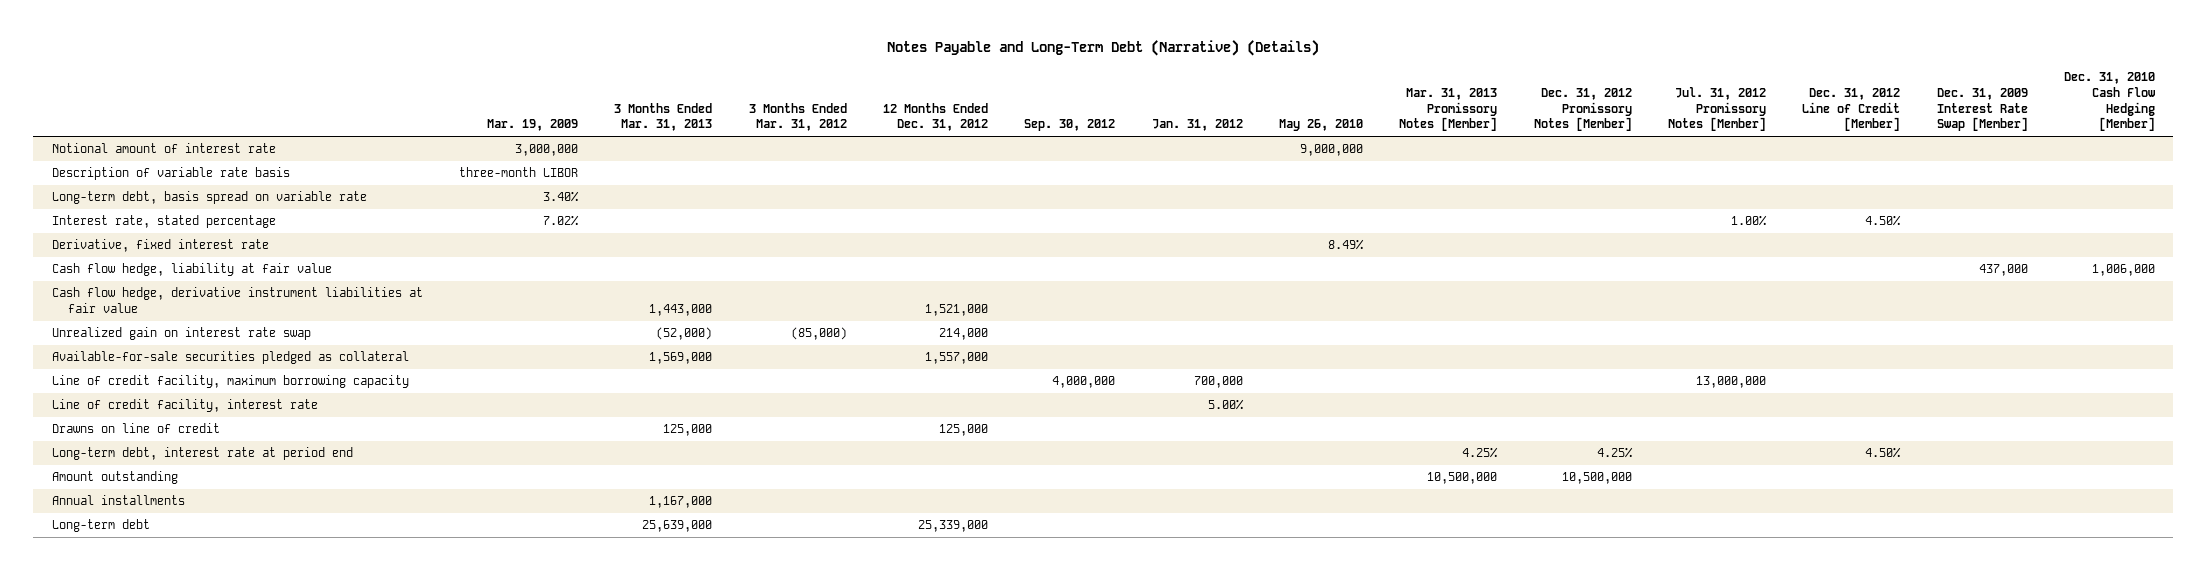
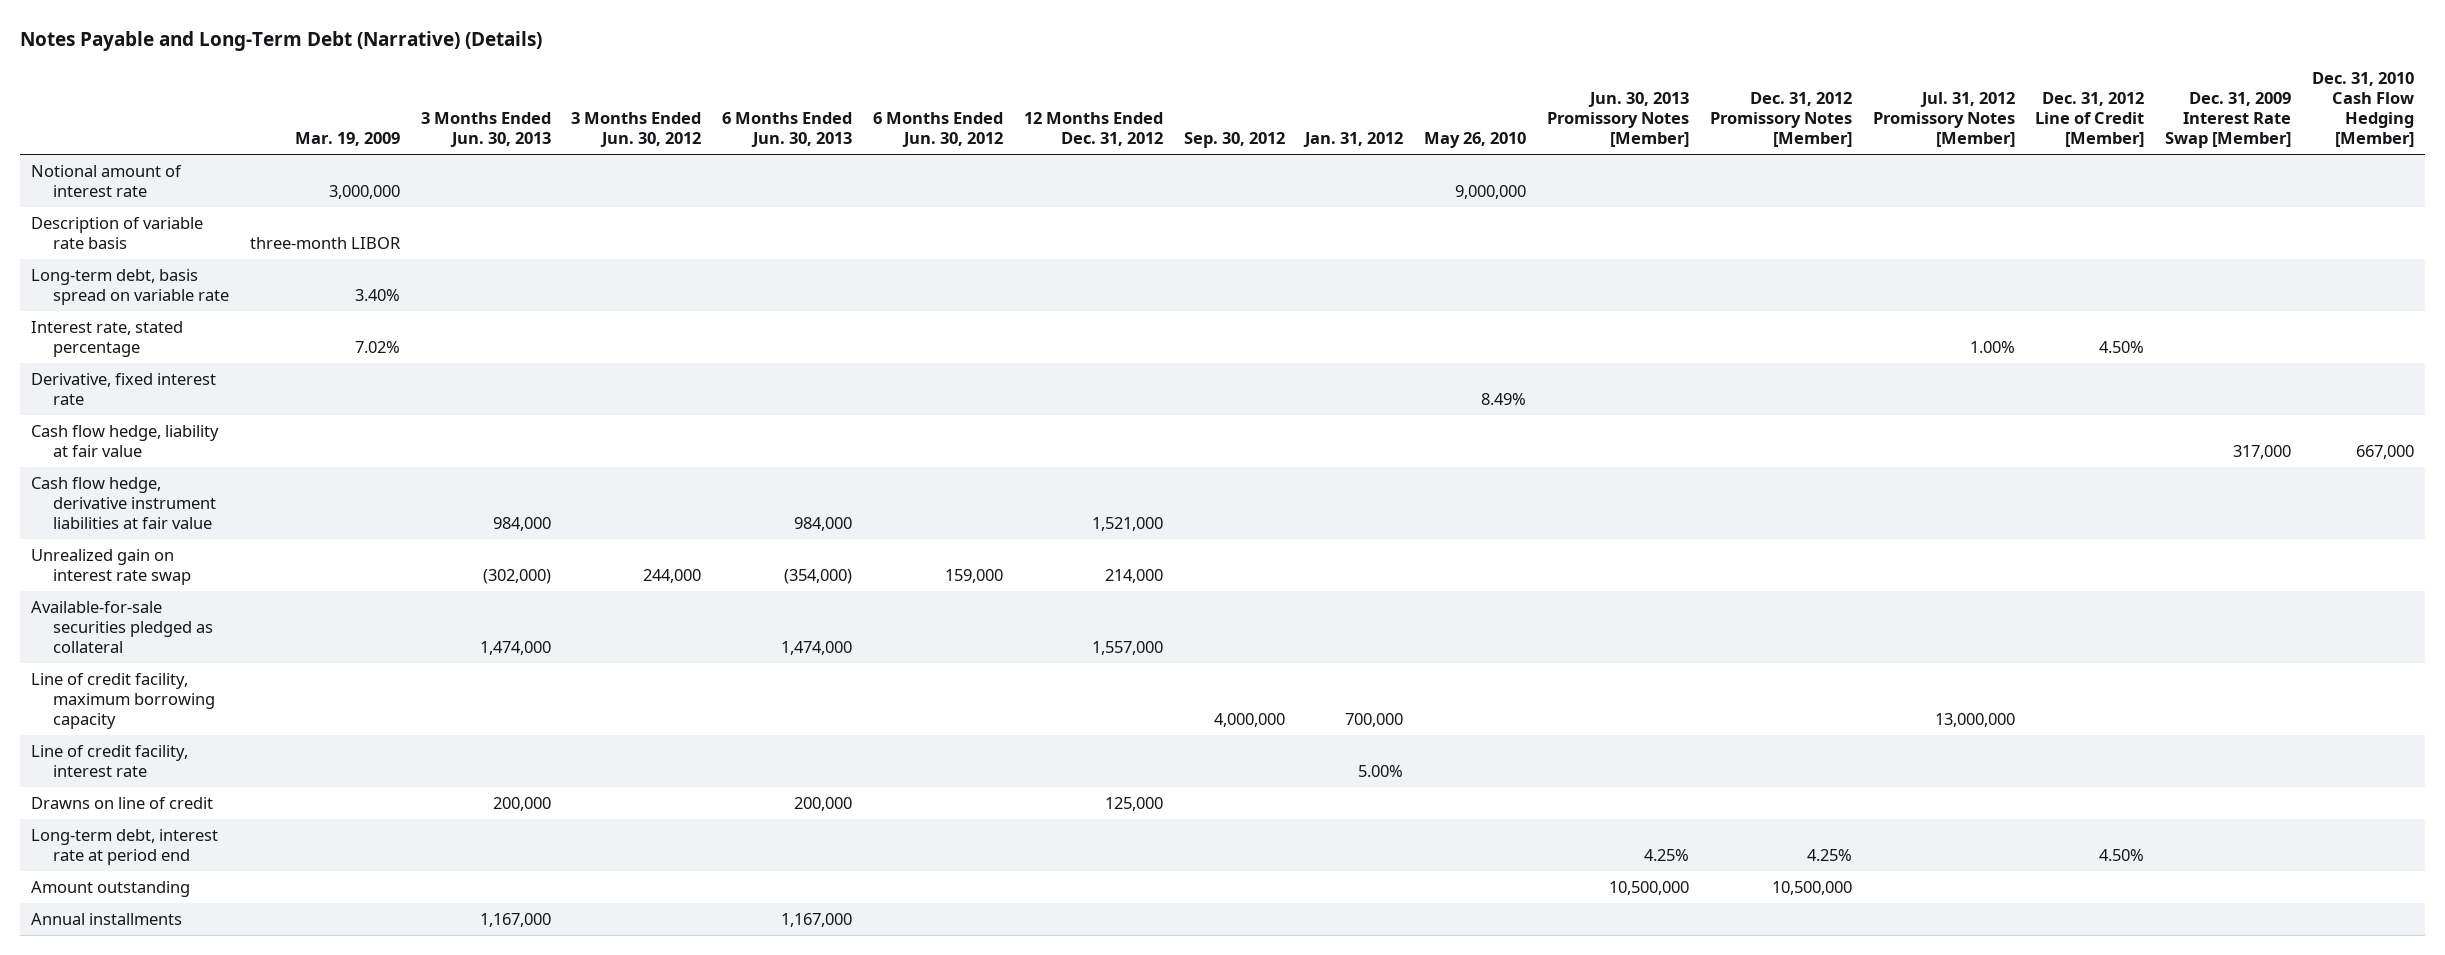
- | Mar. 19, 2009 | 3 Months Ended Mar. 31, 2013 | 3 Months Ended Mar. 31, 2012 | 12 Months Ended Dec. 31, 2012 | Sep. 30, 2012 | Jan. 31, 2012 | May 26, 2010 | Mar. 31, 2013 Promissory Notes [Member] | Dec. 31, 2012 Promissory Notes [Member] | Jul. 31, 2012 Promissory Notes [Member] | Dec. 31, 2012 Line of Credit [Member] | Dec. 31, 2009 Interest Rate Swap [Member] | Dec. 31, 2010 Cash Flow Hedging [Member]
+ | Mar. 19, 2009 | 3 Months Ended Jun. 30, 2013 | 3 Months Ended Jun. 30, 2012 | 6 Months Ended Jun. 30, 2013 | 6 Months Ended Jun. 30, 2012 | 12 Months Ended Dec. 31, 2012 | Sep. 30, 2012 | Jan. 31, 2012 | May 26, 2010 | Jun. 30, 2013 Promissory Notes [Member] | Dec. 31, 2012 Promissory Notes [Member] | Jul. 31, 2012 Promissory Notes [Member] | Dec. 31, 2012 Line of Credit [Member] | Dec. 31, 2009 Interest Rate Swap [Member] | Dec. 31, 2010 Cash Flow Hedging [Member]
- Cash flow hedge, liability at fair value | | | | | | | | | | | | 437,000 | 1,006,000
+ Cash flow hedge, liability at fair value | | | | | | | | | | | | | | 317,000 | 667,000
- Long-term debt | | 25,639,000 | | 25,339,000 | | | | | | | | |

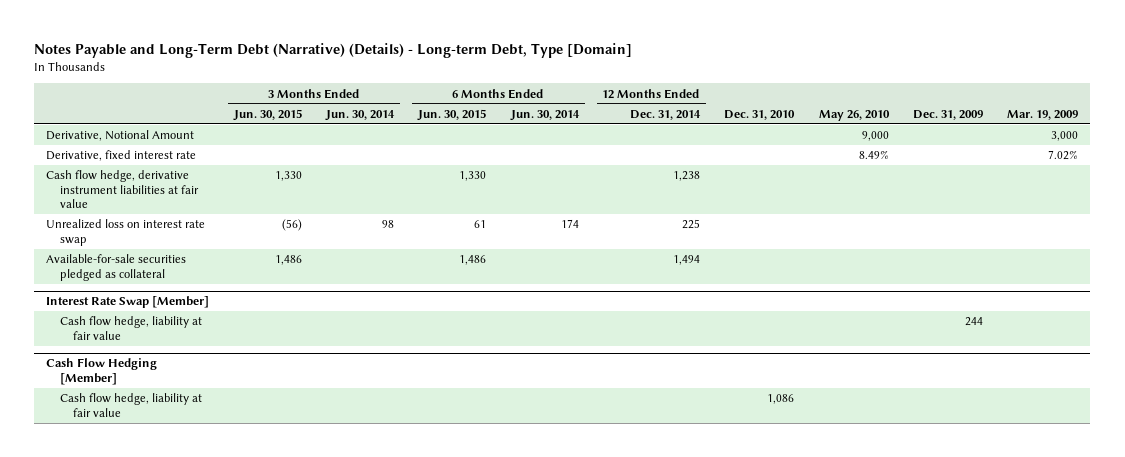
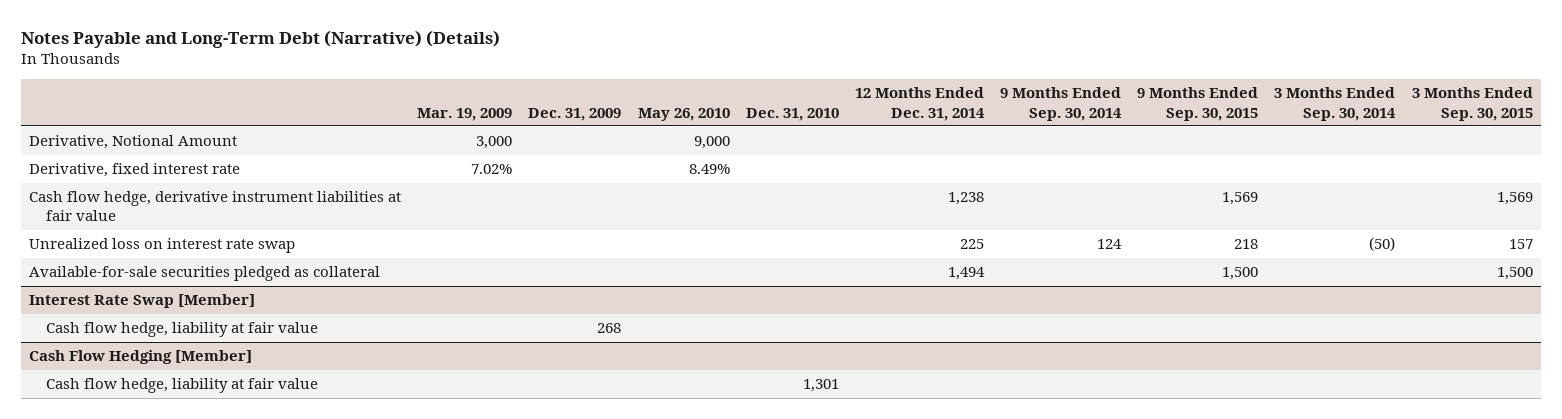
- Notes Payable and Long-Term Debt (Narrative) (Details) - Long-term Debt, Type [Domain]
+ Notes Payable and Long-Term Debt (Narrative) (Details)
- | 3 Months Ended Jun. 30, 2015 | 3 Months Ended Jun. 30, 2014 | 6 Months Ended Jun. 30, 2015 | 6 Months Ended Jun. 30, 2014 | 12 Months Ended Dec. 31, 2014 | Dec. 31, 2010 | May 26, 2010 | Dec. 31, 2009 | Mar. 19, 2009
+ | Mar. 19, 2009 | Dec. 31, 2009 | May 26, 2010 | Dec. 31, 2010 | 12 Months Ended Dec. 31, 2014 | 9 Months Ended Sep. 30, 2014 | 9 Months Ended Sep. 30, 2015 | 3 Months Ended Sep. 30, 2014 | 3 Months Ended Sep. 30, 2015
@ Interest Rate Swap [Member]
- Cash flow hedge, liability at fair value | | | | | | | | 244 |
+ Cash flow hedge, liability at fair value | | 268 | | | | | | |
@ Cash Flow Hedging [Member]
- Cash flow hedge, liability at fair value | | | | | | 1,086 | | |
+ Cash flow hedge, liability at fair value | | | | 1,301 | | | | |

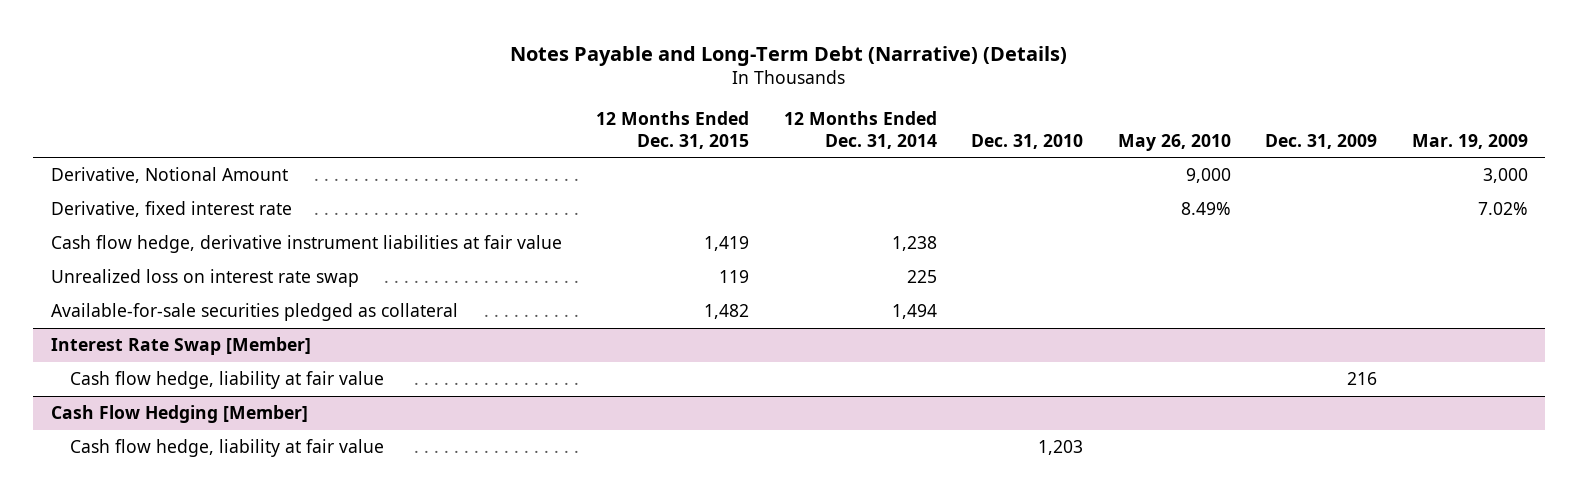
- | Mar. 19, 2009 | Dec. 31, 2009 | May 26, 2010 | Dec. 31, 2010 | 12 Months Ended Dec. 31, 2014 | 9 Months Ended Sep. 30, 2014 | 9 Months Ended Sep. 30, 2015 | 3 Months Ended Sep. 30, 2014 | 3 Months Ended Sep. 30, 2015
+ | 12 Months Ended Dec. 31, 2015 | 12 Months Ended Dec. 31, 2014 | Dec. 31, 2010 | May 26, 2010 | Dec. 31, 2009 | Mar. 19, 2009
@ Interest Rate Swap [Member]
- Cash flow hedge, liability at fair value | | 268 | | | | | | |
+ Cash flow hedge, liability at fair value | | | | | 216 |
@ Cash Flow Hedging [Member]
- Cash flow hedge, liability at fair value | | | | 1,301 | | | | |
+ Cash flow hedge, liability at fair value | | | 1,203 | | |

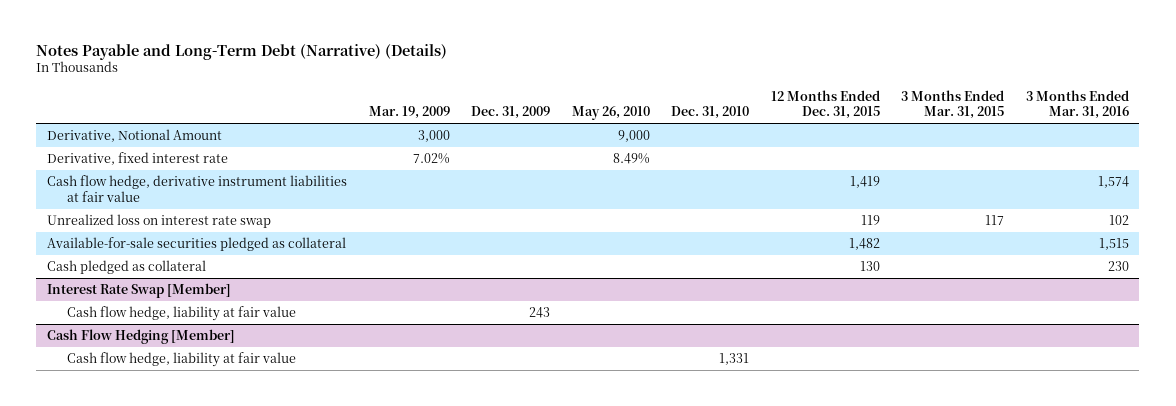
- | 12 Months Ended Dec. 31, 2015 | 12 Months Ended Dec. 31, 2014 | Dec. 31, 2010 | May 26, 2010 | Dec. 31, 2009 | Mar. 19, 2009
+ | Mar. 19, 2009 | Dec. 31, 2009 | May 26, 2010 | Dec. 31, 2010 | 12 Months Ended Dec. 31, 2015 | 3 Months Ended Mar. 31, 2015 | 3 Months Ended Mar. 31, 2016
+ Cash pledged as collateral | | | | | 130 | | 230
@ Interest Rate Swap [Member]
- Cash flow hedge, liability at fair value | | | | | 216 |
+ Cash flow hedge, liability at fair value | | 243 | | | | |
@ Cash Flow Hedging [Member]
- Cash flow hedge, liability at fair value | | | 1,203 | | |
+ Cash flow hedge, liability at fair value | | | | 1,331 | | |

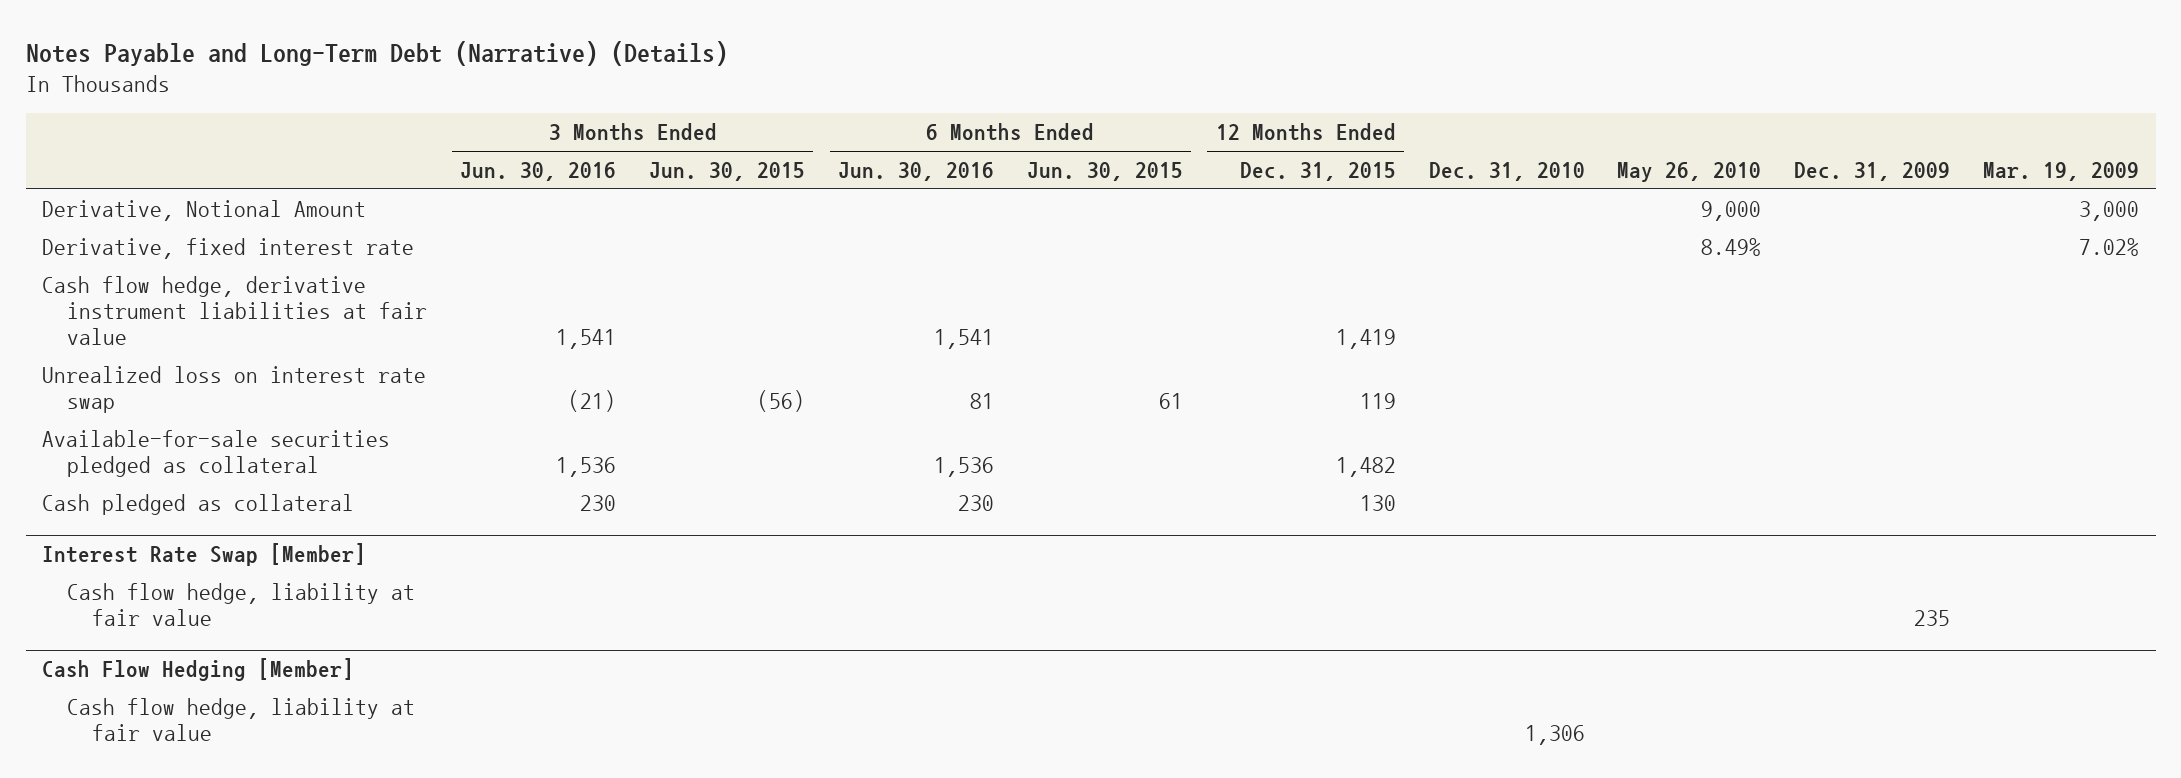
- | Mar. 19, 2009 | Dec. 31, 2009 | May 26, 2010 | Dec. 31, 2010 | 12 Months Ended Dec. 31, 2015 | 3 Months Ended Mar. 31, 2015 | 3 Months Ended Mar. 31, 2016
+ | 3 Months Ended Jun. 30, 2016 | 3 Months Ended Jun. 30, 2015 | 6 Months Ended Jun. 30, 2016 | 6 Months Ended Jun. 30, 2015 | 12 Months Ended Dec. 31, 2015 | Dec. 31, 2010 | May 26, 2010 | Dec. 31, 2009 | Mar. 19, 2009
@ Interest Rate Swap [Member]
- Cash flow hedge, liability at fair value | | 243 | | | | |
+ Cash flow hedge, liability at fair value | | | | | | | | 235 |
@ Cash Flow Hedging [Member]
- Cash flow hedge, liability at fair value | | | | 1,331 | | |
+ Cash flow hedge, liability at fair value | | | | | | 1,306 | | |

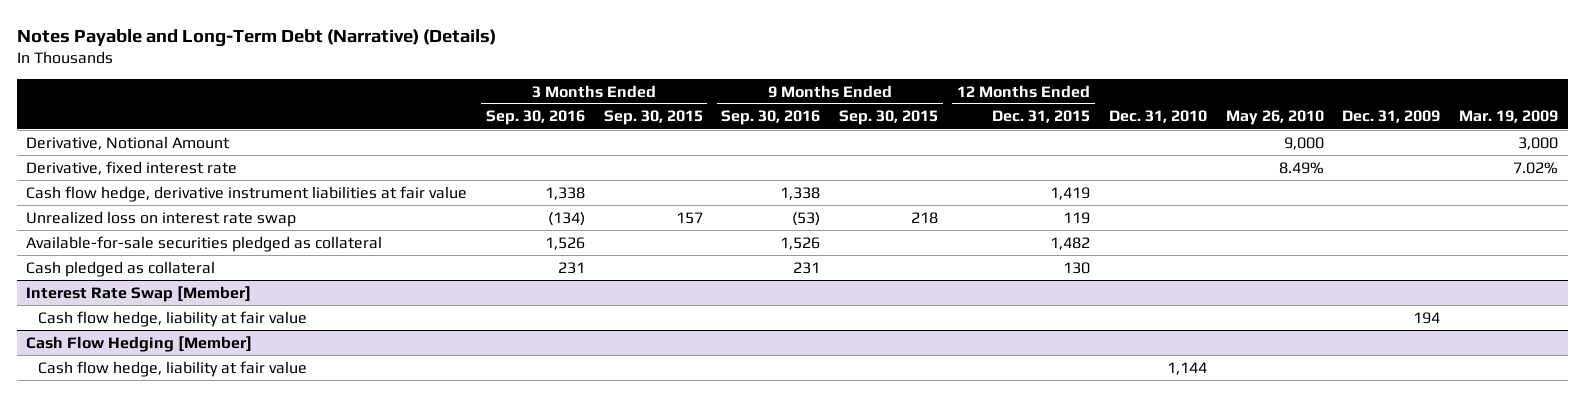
- | 3 Months Ended Jun. 30, 2016 | 3 Months Ended Jun. 30, 2015 | 6 Months Ended Jun. 30, 2016 | 6 Months Ended Jun. 30, 2015 | 12 Months Ended Dec. 31, 2015 | Dec. 31, 2010 | May 26, 2010 | Dec. 31, 2009 | Mar. 19, 2009
+ | 3 Months Ended Sep. 30, 2016 | 3 Months Ended Sep. 30, 2015 | 9 Months Ended Sep. 30, 2016 | 9 Months Ended Sep. 30, 2015 | 12 Months Ended Dec. 31, 2015 | Dec. 31, 2010 | May 26, 2010 | Dec. 31, 2009 | Mar. 19, 2009
@ Interest Rate Swap [Member]
- Cash flow hedge, liability at fair value | | | | | | | | 235 |
+ Cash flow hedge, liability at fair value | | | | | | | | 194 |
@ Cash Flow Hedging [Member]
- Cash flow hedge, liability at fair value | | | | | | 1,306 | | |
+ Cash flow hedge, liability at fair value | | | | | | 1,144 | | |

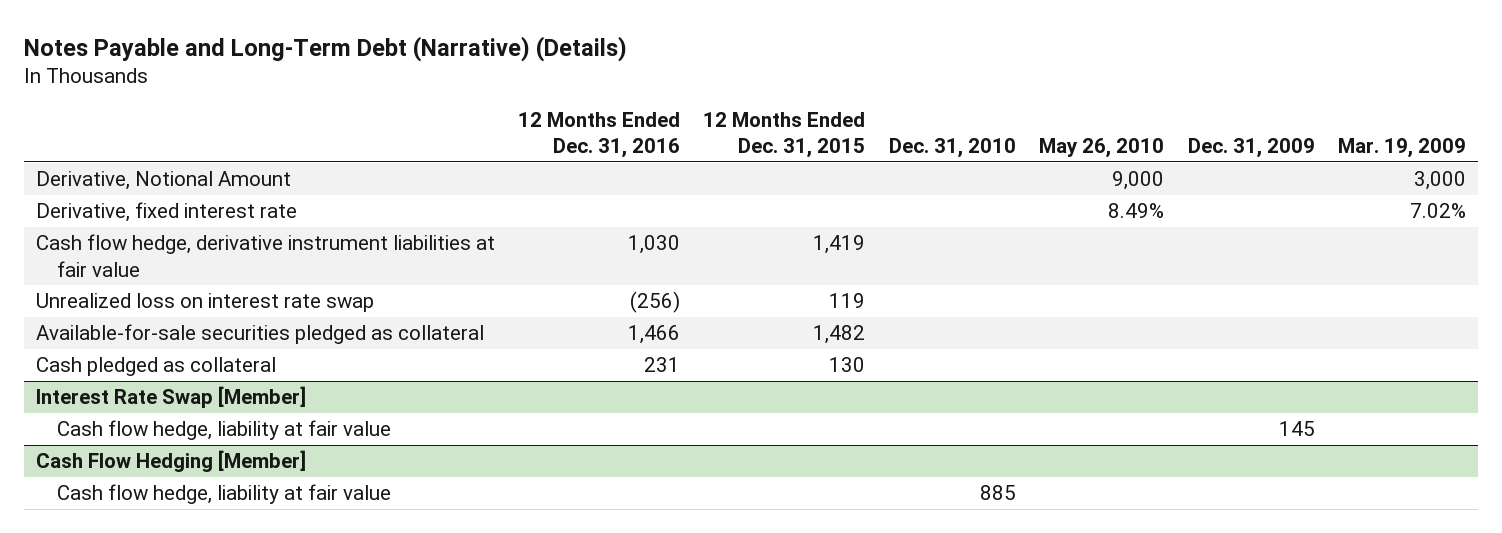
- | 3 Months Ended Sep. 30, 2016 | 3 Months Ended Sep. 30, 2015 | 9 Months Ended Sep. 30, 2016 | 9 Months Ended Sep. 30, 2015 | 12 Months Ended Dec. 31, 2015 | Dec. 31, 2010 | May 26, 2010 | Dec. 31, 2009 | Mar. 19, 2009
+ | 12 Months Ended Dec. 31, 2016 | 12 Months Ended Dec. 31, 2015 | Dec. 31, 2010 | May 26, 2010 | Dec. 31, 2009 | Mar. 19, 2009
@ Interest Rate Swap [Member]
- Cash flow hedge, liability at fair value | | | | | | | | 194 |
+ Cash flow hedge, liability at fair value | | | | | 145 |
@ Cash Flow Hedging [Member]
- Cash flow hedge, liability at fair value | | | | | | 1,144 | | |
+ Cash flow hedge, liability at fair value | | | 885 | | |

